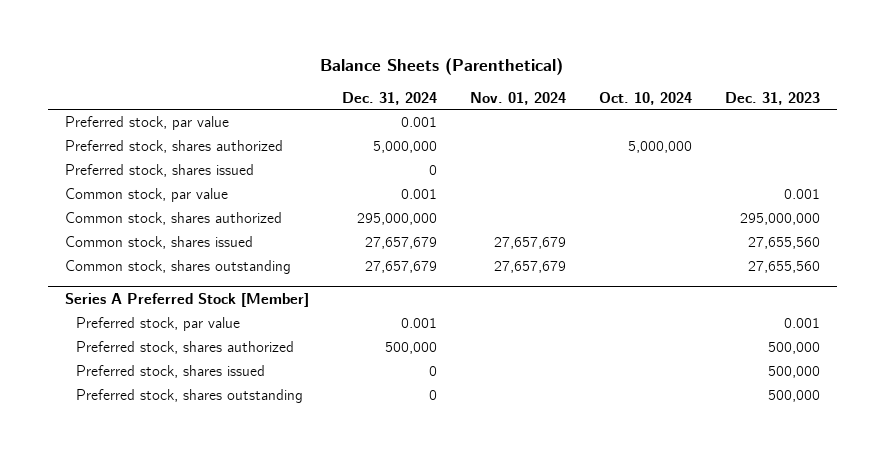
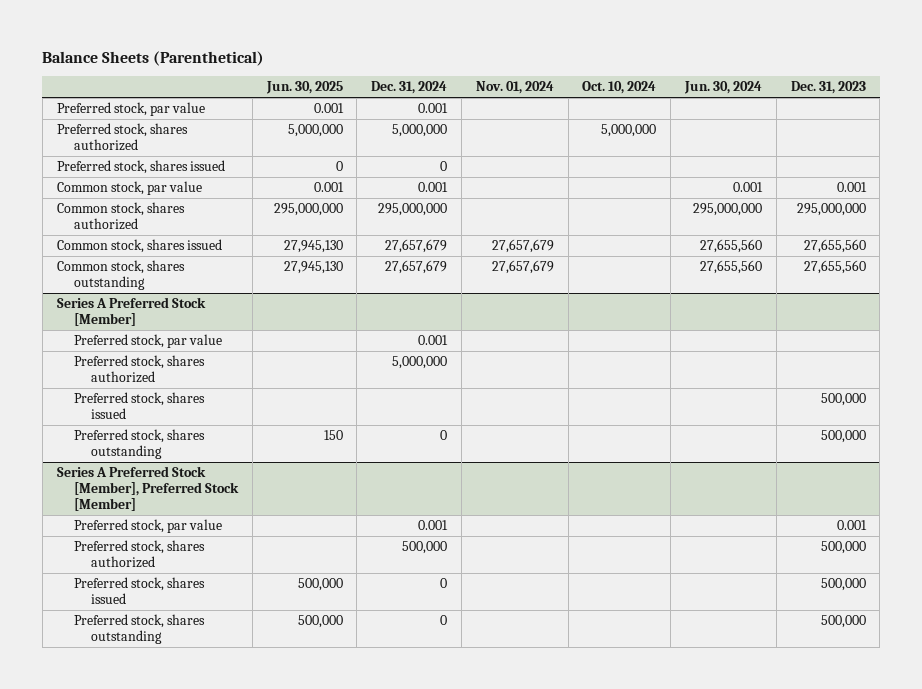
- | Dec. 31, 2024 | Nov. 01, 2024 | Oct. 10, 2024 | Dec. 31, 2023
+ | Jun. 30, 2025 | Dec. 31, 2024 | Nov. 01, 2024 | Oct. 10, 2024 | Jun. 30, 2024 | Dec. 31, 2023
@ Series A Preferred Stock [Member]
+ Preferred stock, par value | | 0.001 | | | |
+ Preferred stock, shares authorized | | 5,000,000 | | | |
+ Preferred stock, shares issued | | | | | | 500,000
+ Preferred stock, shares outstanding | 150 | 0 | | | | 500,000
+ Series A Preferred Stock [Member], Preferred Stock [Member]

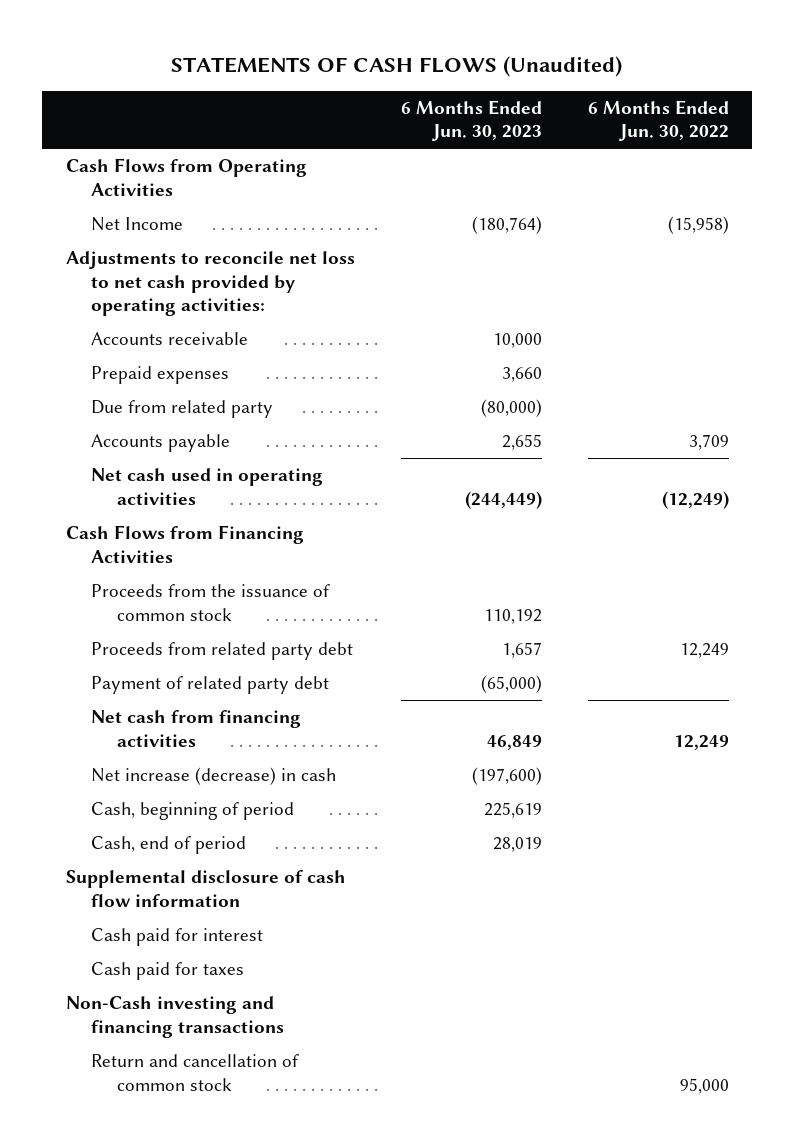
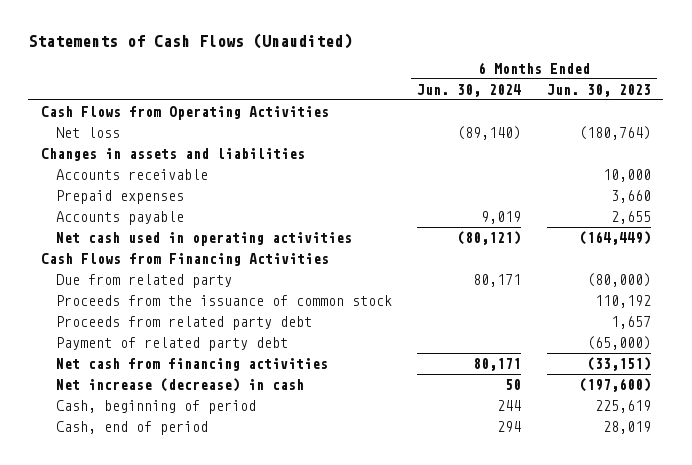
- STATEMENTS OF CASH FLOWS (Unaudited)
+ Statements of Cash Flows (Unaudited)
- | 6 Months Ended Jun. 30, 2023 | 6 Months Ended Jun. 30, 2022
+ | 6 Months Ended Jun. 30, 2024 | 6 Months Ended Jun. 30, 2023
- Net Income | (180,764) | (15,958)
- Adjustments to reconcile net loss to net cash provided by operating activities:
+ Net loss | (89,140) | (180,764)
+ Changes in assets and liabilities
- Net cash used in operating activities | (244,449) | (12,249)
+ Net cash used in operating activities | (80,121) | (164,449)
moved down: Due from related party | 80,171 | (80,000)
- Net cash from financing activities | 46,849 | 12,249
+ Net cash from financing activities | 80,171 | (33,151)
- Supplemental disclosure of cash flow information
- Cash paid for interest
- Cash paid for taxes
- Non-Cash investing and financing transactions
- Return and cancellation of common stock | | 95,000

